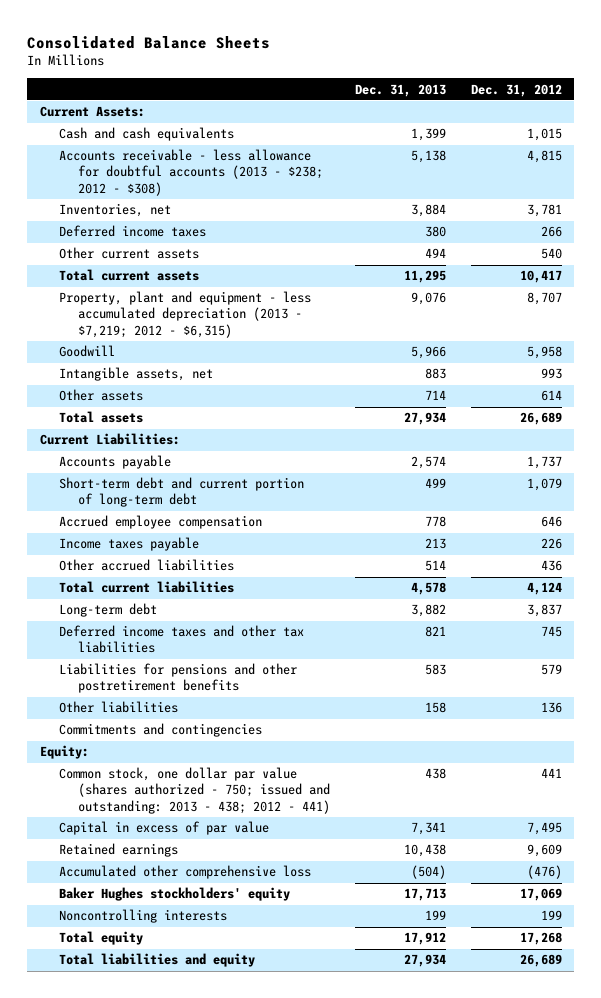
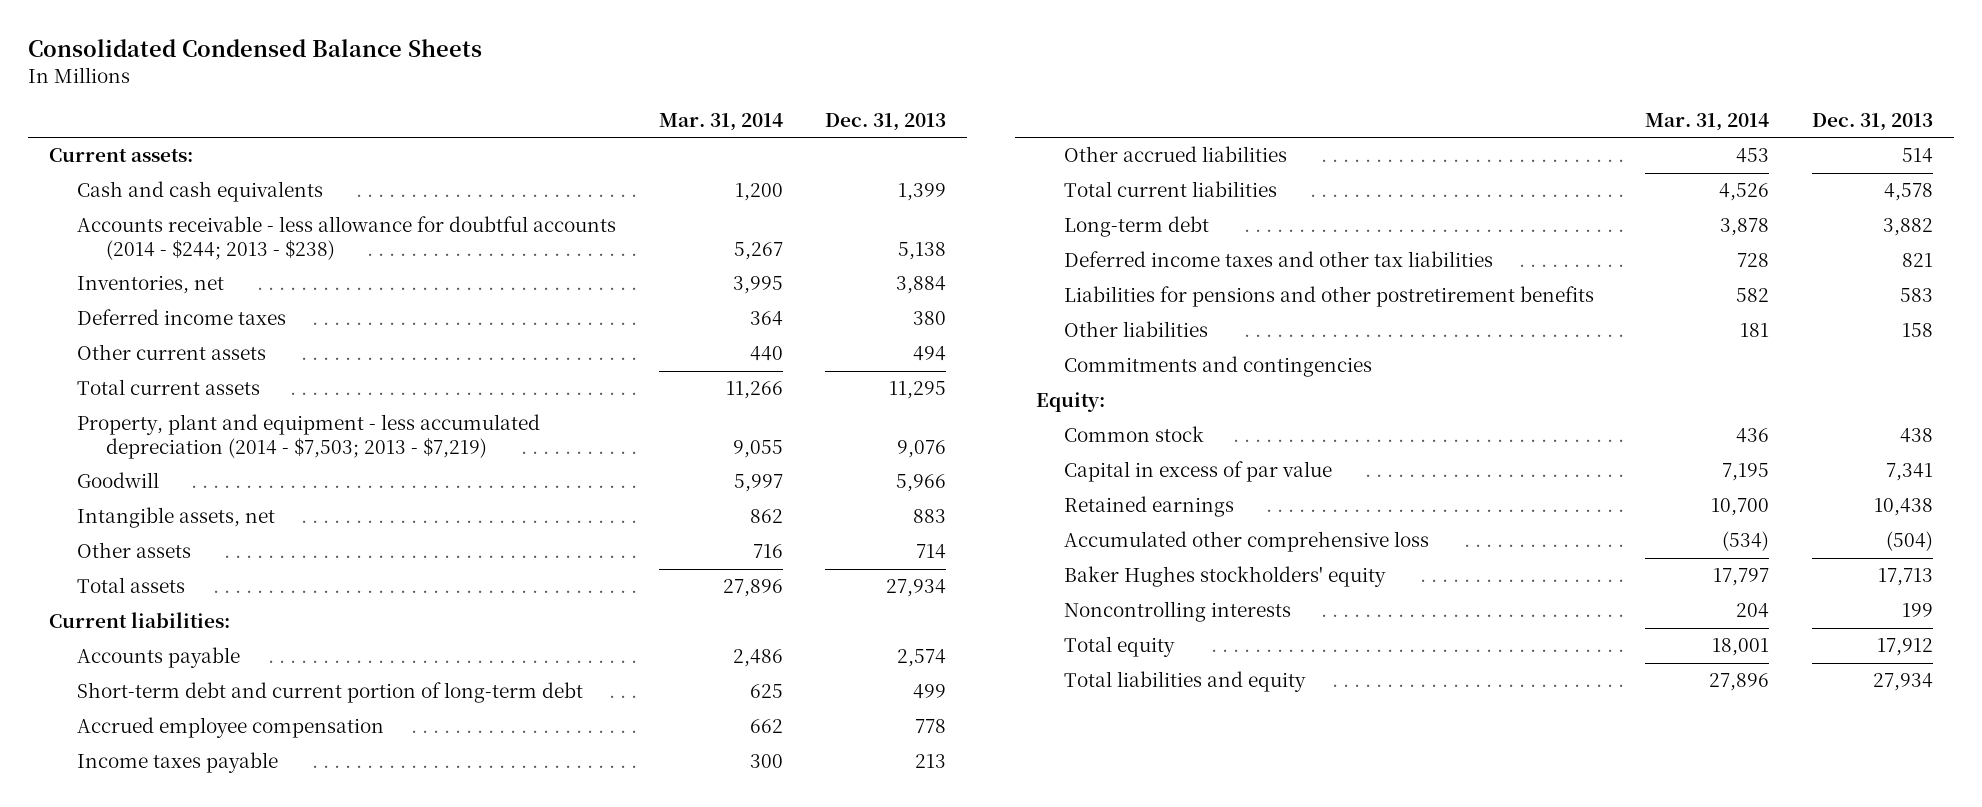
- Consolidated Balance Sheets
+ Consolidated Condensed Balance Sheets
- | Dec. 31, 2013 | Dec. 31, 2012
+ | Mar. 31, 2014 | Dec. 31, 2013
- Current Assets:
+ Current assets:
- Accounts receivable - less allowance for doubtful accounts (2013 - $238; 2012 - $308) | 5,138 | 4,815
+ Accounts receivable - less allowance for doubtful accounts (2014 - $244; 2013 - $238) | 5,267 | 5,138
- Property, plant and equipment - less accumulated depreciation (2013 - $7,219; 2012 - $6,315) | 9,076 | 8,707
+ Property, plant and equipment - less accumulated depreciation (2014 - $7,503; 2013 - $7,219) | 9,055 | 9,076
- Current Liabilities:
+ Current liabilities:
- Common stock, one dollar par value (shares authorized - 750; issued and outstanding: 2013 - 438; 2012 - 441) | 438 | 441
+ Common stock | 436 | 438

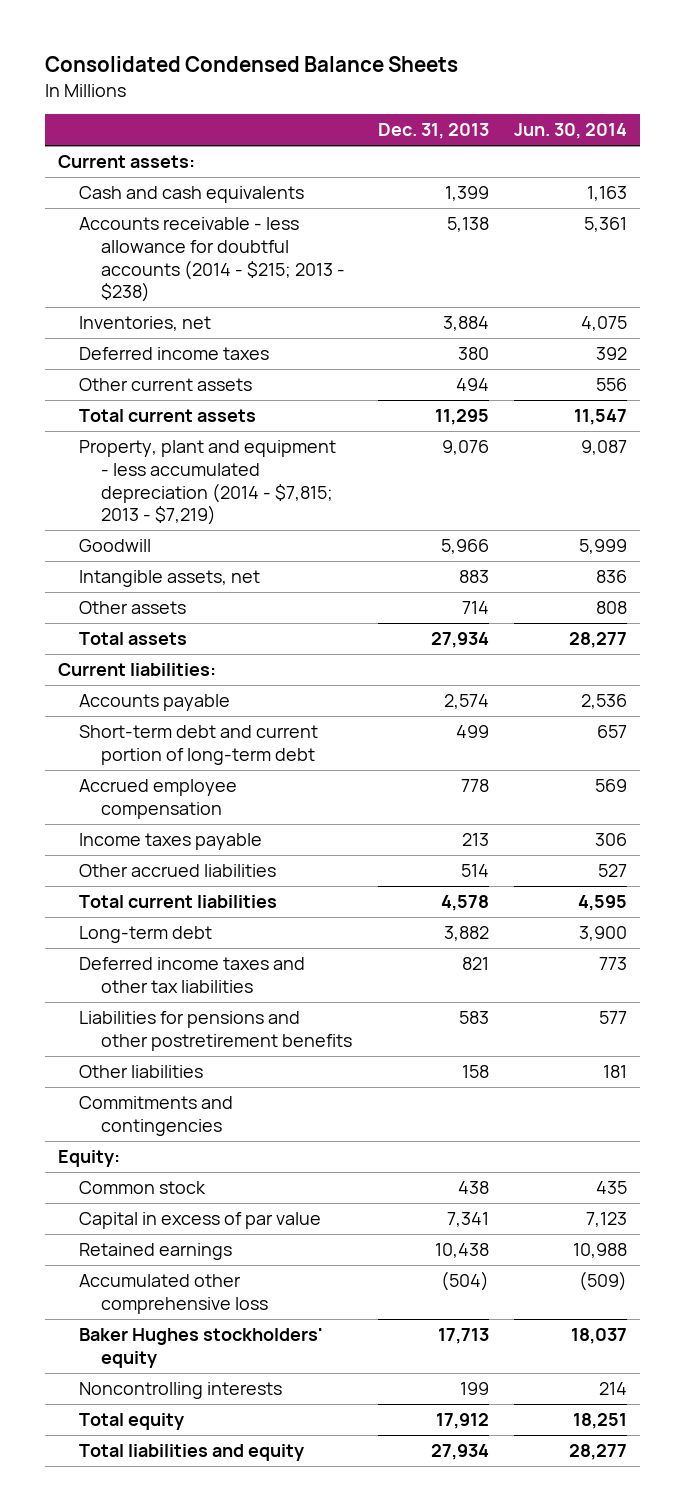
- | Mar. 31, 2014 | Dec. 31, 2013
+ | Dec. 31, 2013 | Jun. 30, 2014
- Accounts receivable - less allowance for doubtful accounts (2014 - $244; 2013 - $238) | 5,267 | 5,138
+ Accounts receivable - less allowance for doubtful accounts (2014 - $215; 2013 - $238) | 5,138 | 5,361
- Property, plant and equipment - less accumulated depreciation (2014 - $7,503; 2013 - $7,219) | 9,055 | 9,076
+ Property, plant and equipment - less accumulated depreciation (2014 - $7,815; 2013 - $7,219) | 9,076 | 9,087

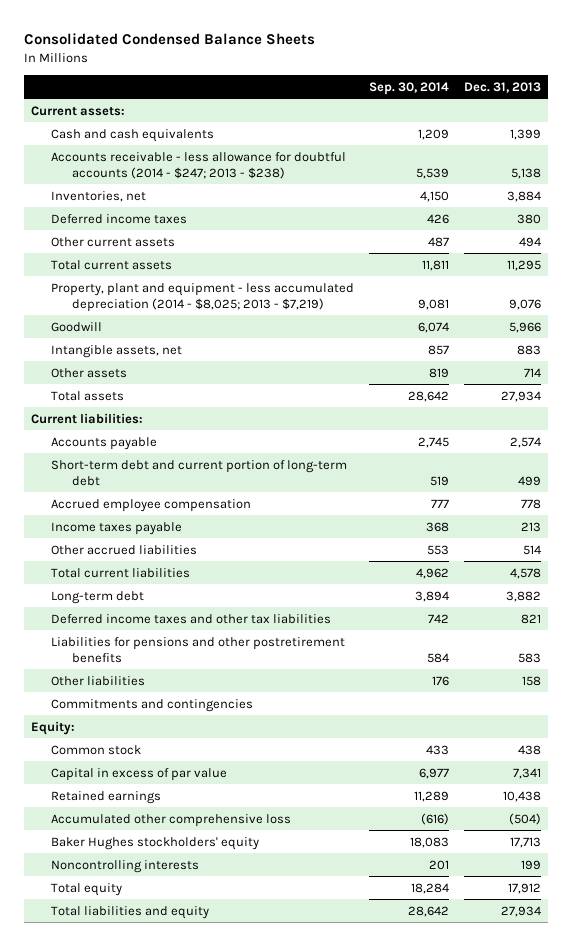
- | Dec. 31, 2013 | Jun. 30, 2014
+ | Sep. 30, 2014 | Dec. 31, 2013
- Accounts receivable - less allowance for doubtful accounts (2014 - $215; 2013 - $238) | 5,138 | 5,361
+ Accounts receivable - less allowance for doubtful accounts (2014 - $247; 2013 - $238) | 5,539 | 5,138
- Property, plant and equipment - less accumulated depreciation (2014 - $7,815; 2013 - $7,219) | 9,076 | 9,087
+ Property, plant and equipment - less accumulated depreciation (2014 - $8,025; 2013 - $7,219) | 9,081 | 9,076

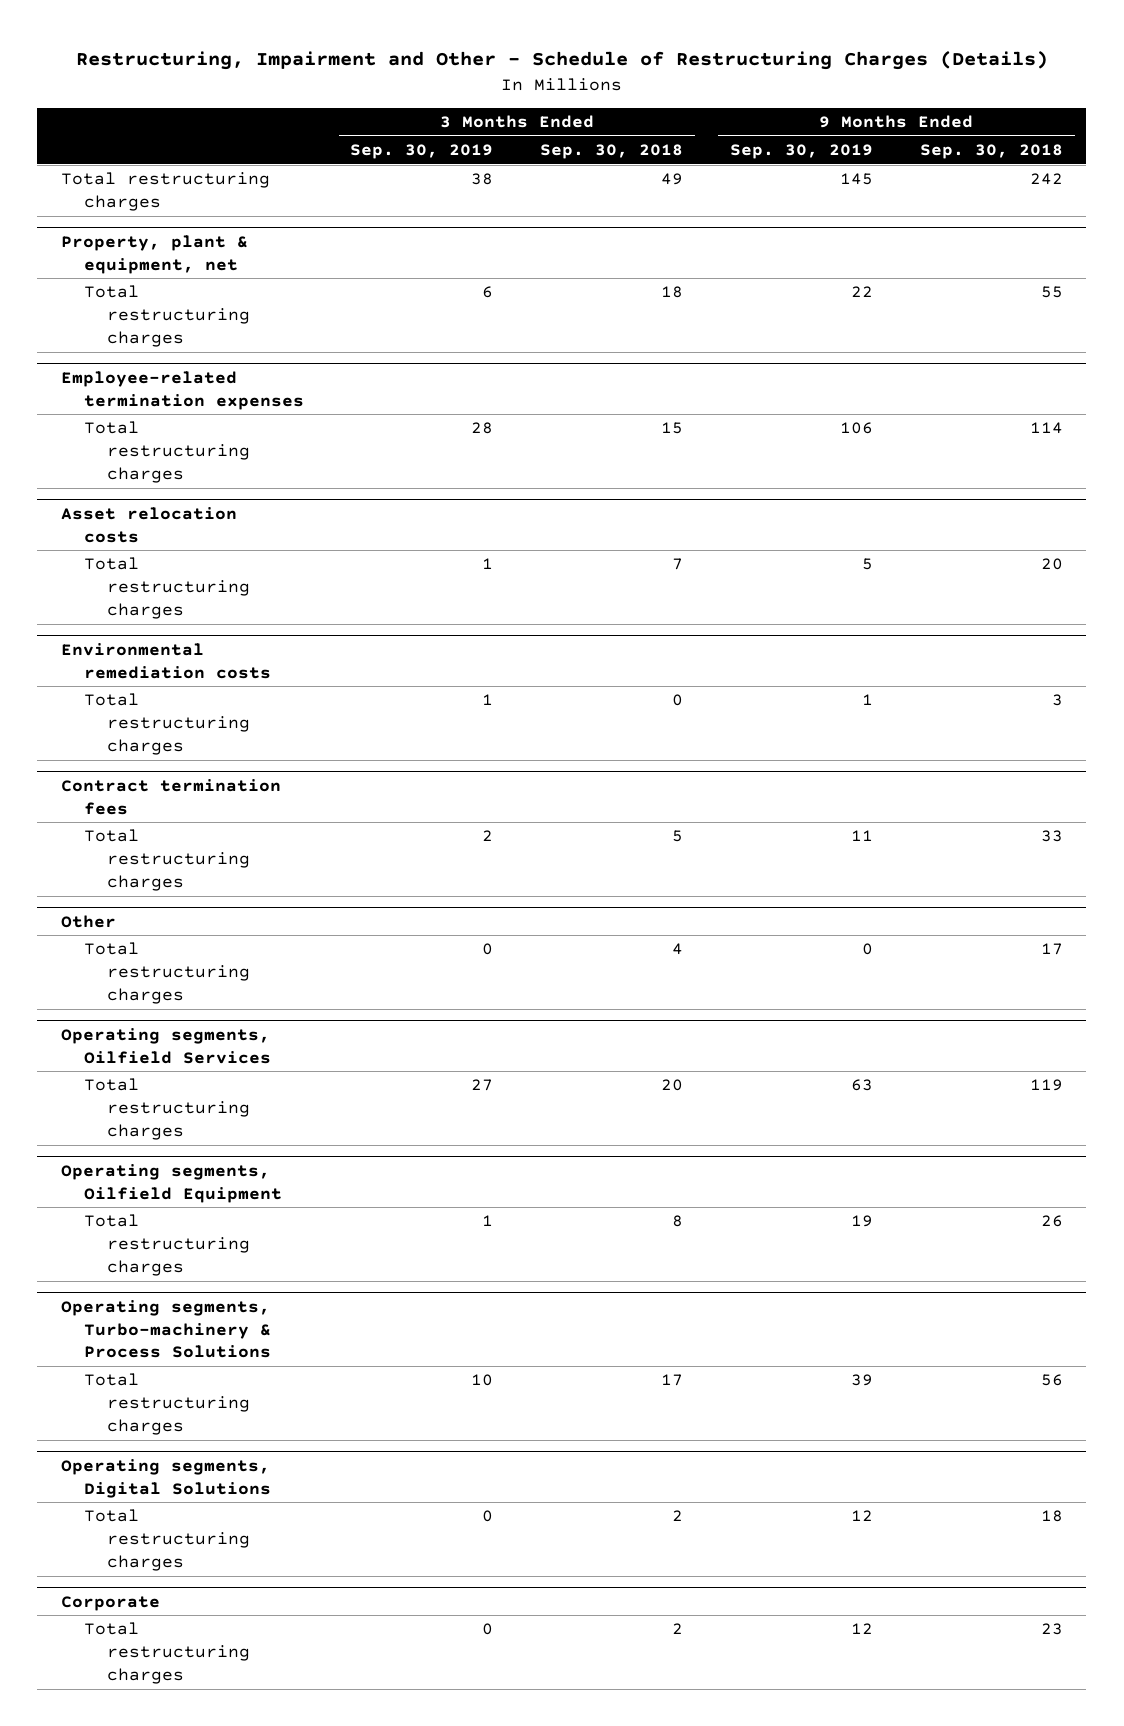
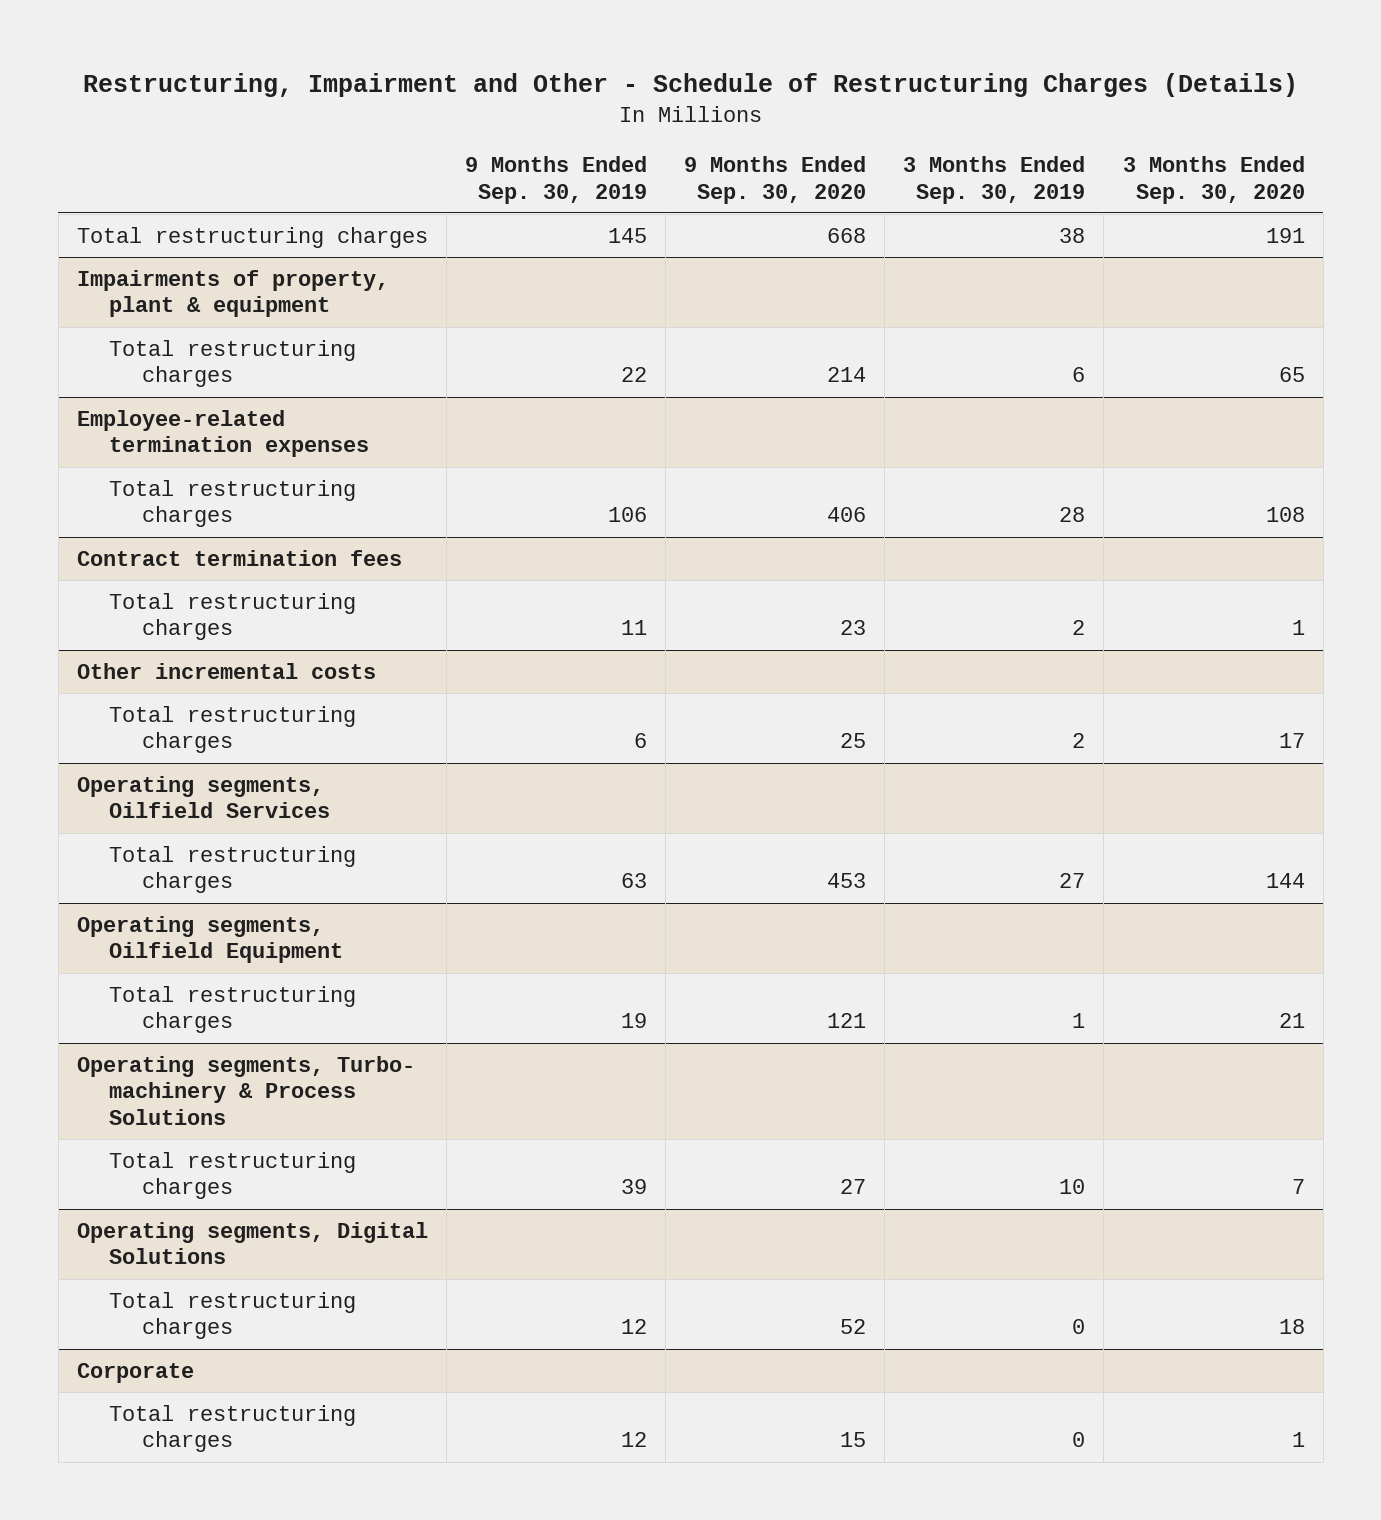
- | 3 Months Ended Sep. 30, 2019 | 3 Months Ended Sep. 30, 2018 | 9 Months Ended Sep. 30, 2019 | 9 Months Ended Sep. 30, 2018
+ | 9 Months Ended Sep. 30, 2019 | 9 Months Ended Sep. 30, 2020 | 3 Months Ended Sep. 30, 2019 | 3 Months Ended Sep. 30, 2020
- Property, plant & equipment, net
+ Impairments of property, plant & equipment
- Asset relocation costs
- Total restructuring charges | 1 | 7 | 5 | 20
- Environmental remediation costs
- Total restructuring charges | 1 | 0 | 1 | 3
- Other
- Total restructuring charges | 0 | 4 | 0 | 17
+ Other incremental costs
+ Total restructuring charges | 6 | 25 | 2 | 17
- Operating segments, Turbo-machinery & Process Solutions
+ Operating segments, Turbo- machinery & Process Solutions

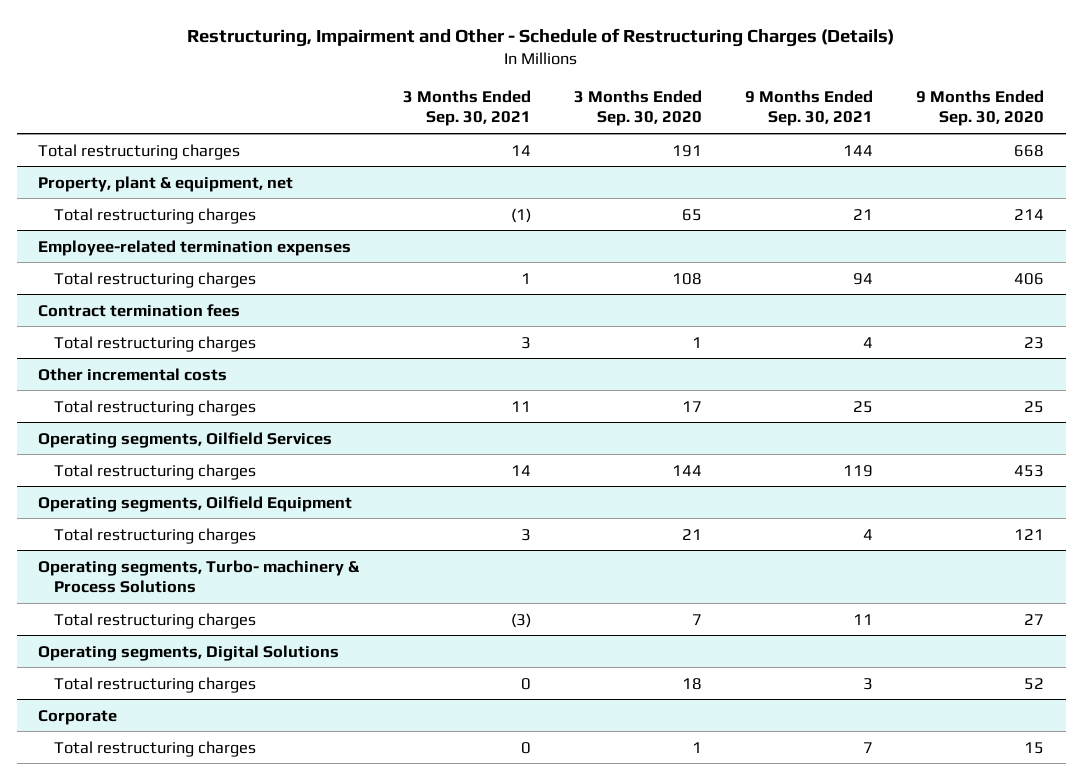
- | 9 Months Ended Sep. 30, 2019 | 9 Months Ended Sep. 30, 2020 | 3 Months Ended Sep. 30, 2019 | 3 Months Ended Sep. 30, 2020
+ | 3 Months Ended Sep. 30, 2021 | 3 Months Ended Sep. 30, 2020 | 9 Months Ended Sep. 30, 2021 | 9 Months Ended Sep. 30, 2020
- Impairments of property, plant & equipment
+ Property, plant & equipment, net

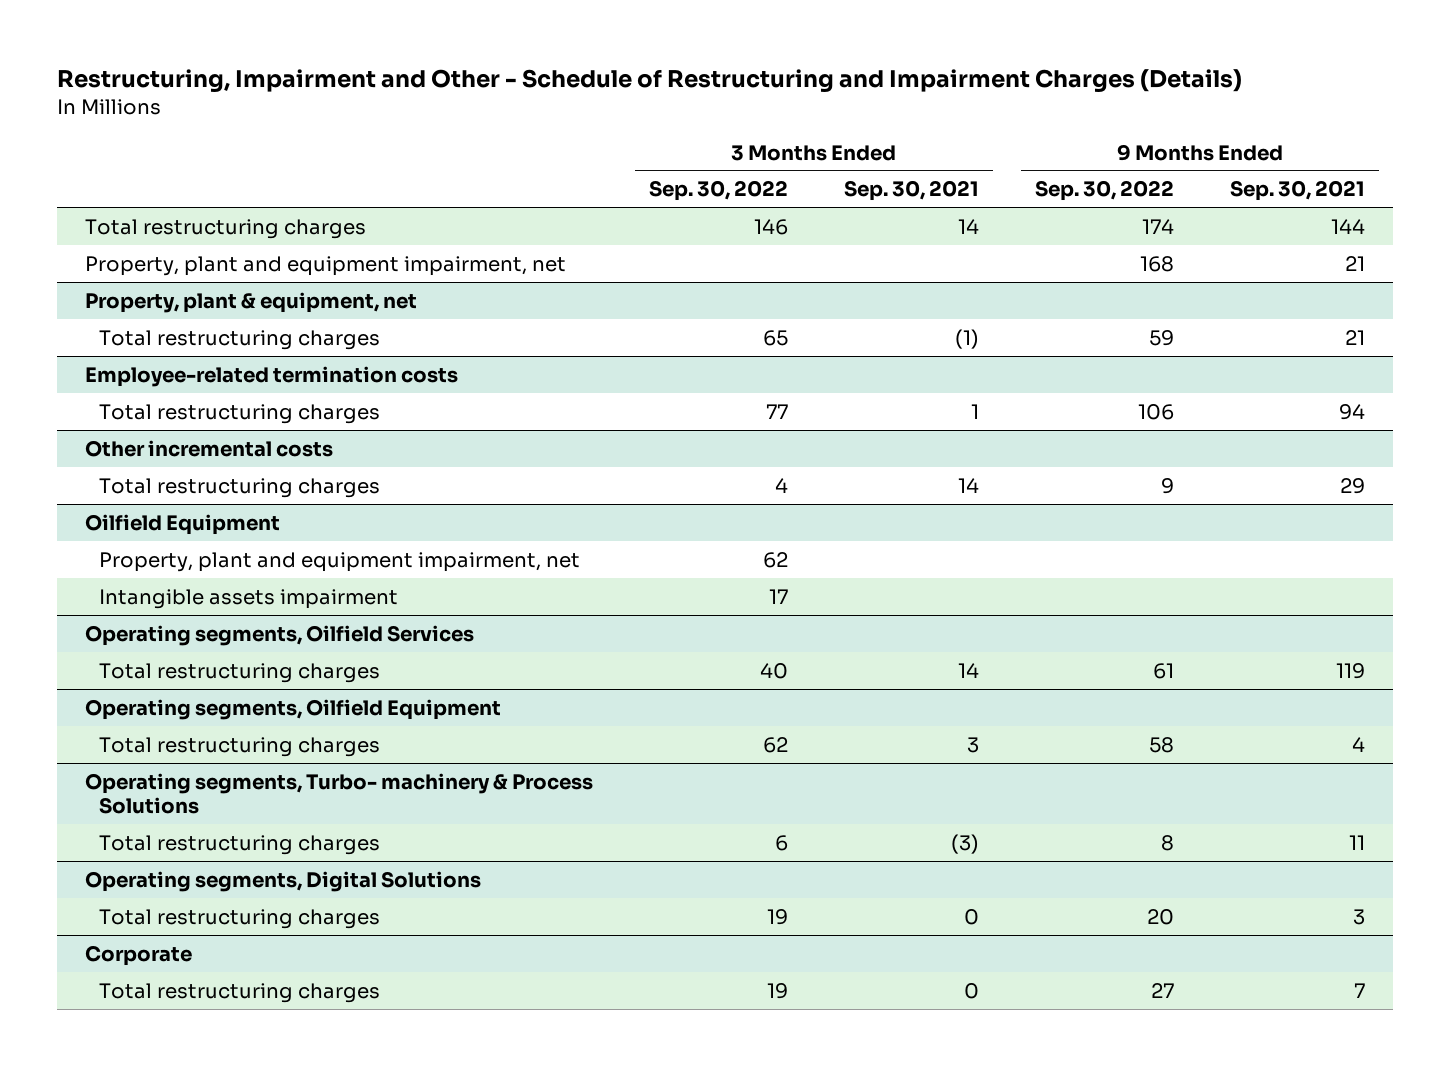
- Restructuring, Impairment and Other - Schedule of Restructuring Charges (Details)
+ Restructuring, Impairment and Other - Schedule of Restructuring and Impairment Charges (Details)
- | 3 Months Ended Sep. 30, 2021 | 3 Months Ended Sep. 30, 2020 | 9 Months Ended Sep. 30, 2021 | 9 Months Ended Sep. 30, 2020
+ | 3 Months Ended Sep. 30, 2022 | 3 Months Ended Sep. 30, 2021 | 9 Months Ended Sep. 30, 2022 | 9 Months Ended Sep. 30, 2021
+ Property, plant and equipment impairment, net | | | 168 | 21
- Employee-related termination expenses
+ Employee-related termination costs
- Contract termination fees
- Total restructuring charges | 3 | 1 | 4 | 23
@ Other incremental costs
- Total restructuring charges | 11 | 17 | 25 | 25
+ Total restructuring charges | 4 | 14 | 9 | 29
+ Oilfield Equipment
+ Property, plant and equipment impairment, net | 62 | | |
+ Intangible assets impairment | 17 | | |

